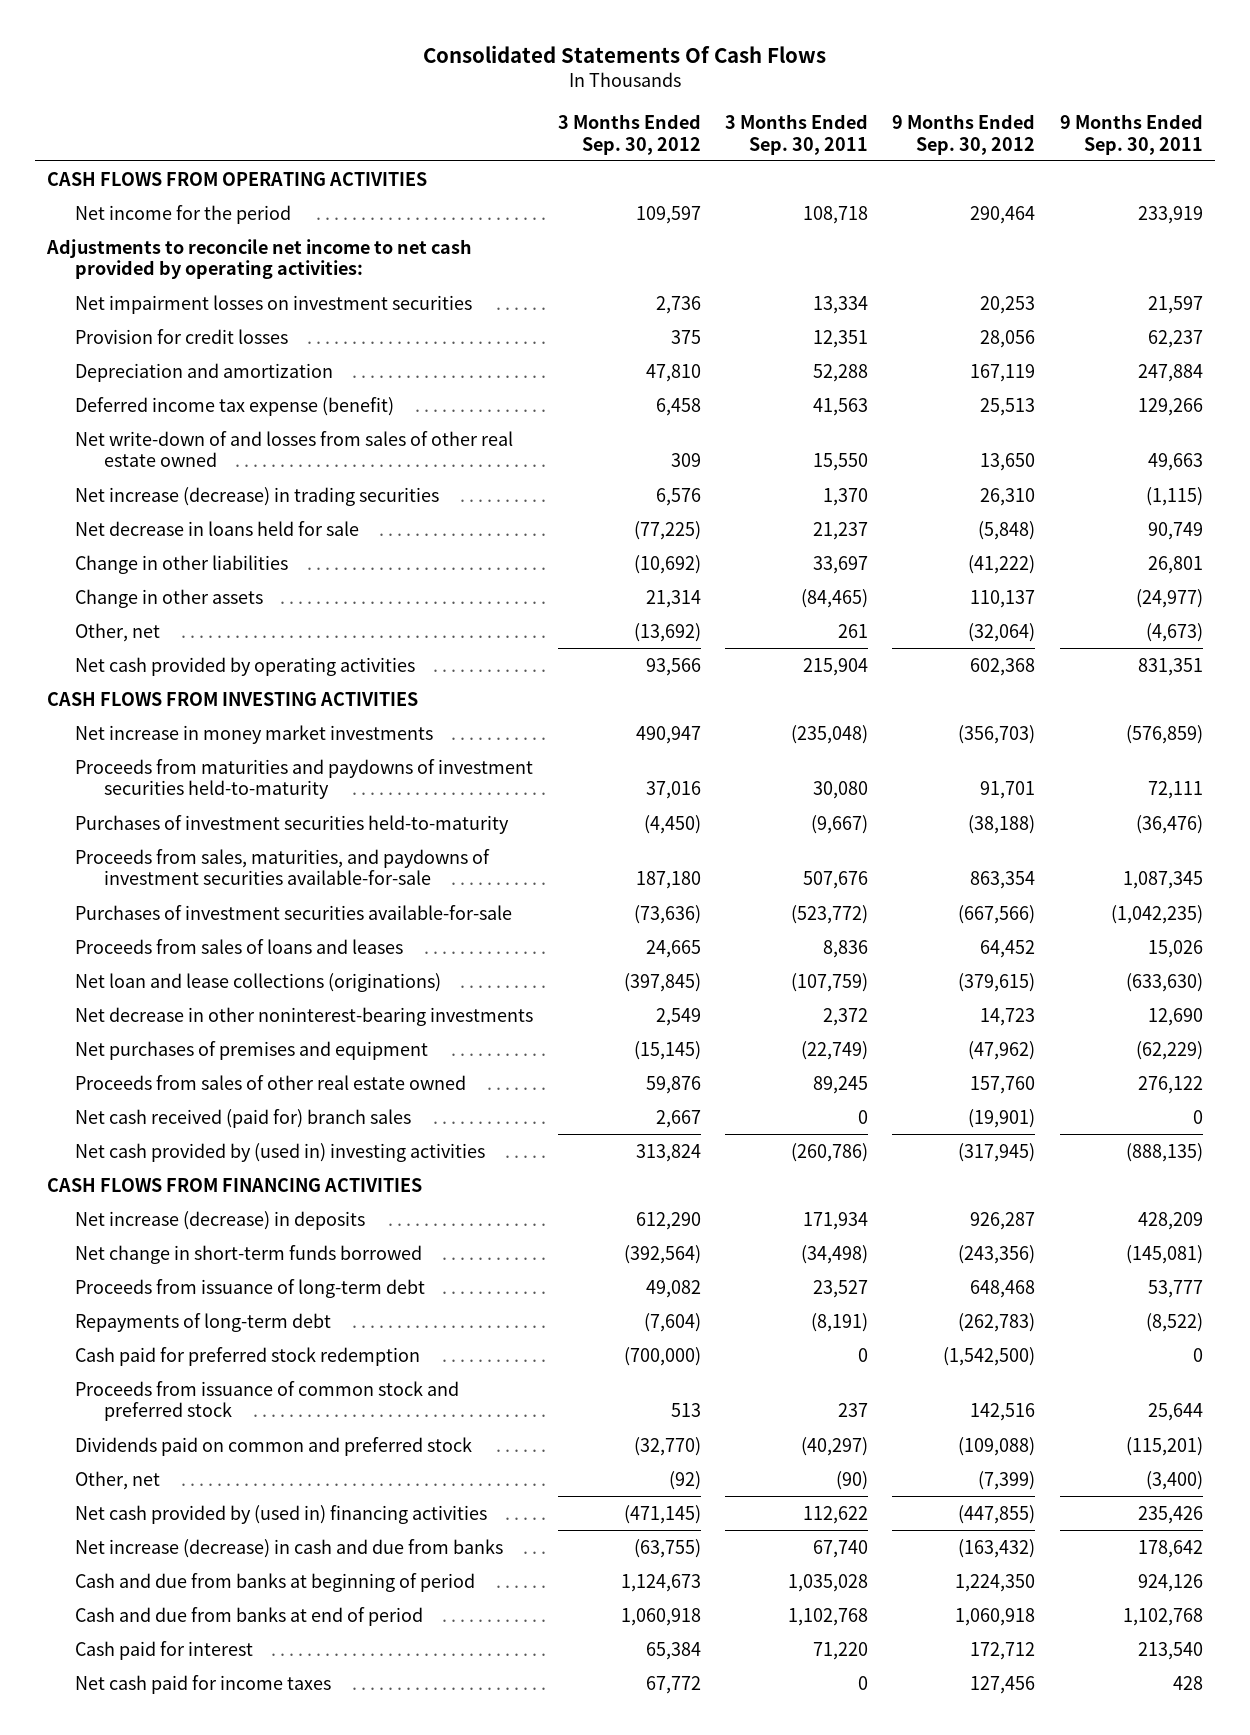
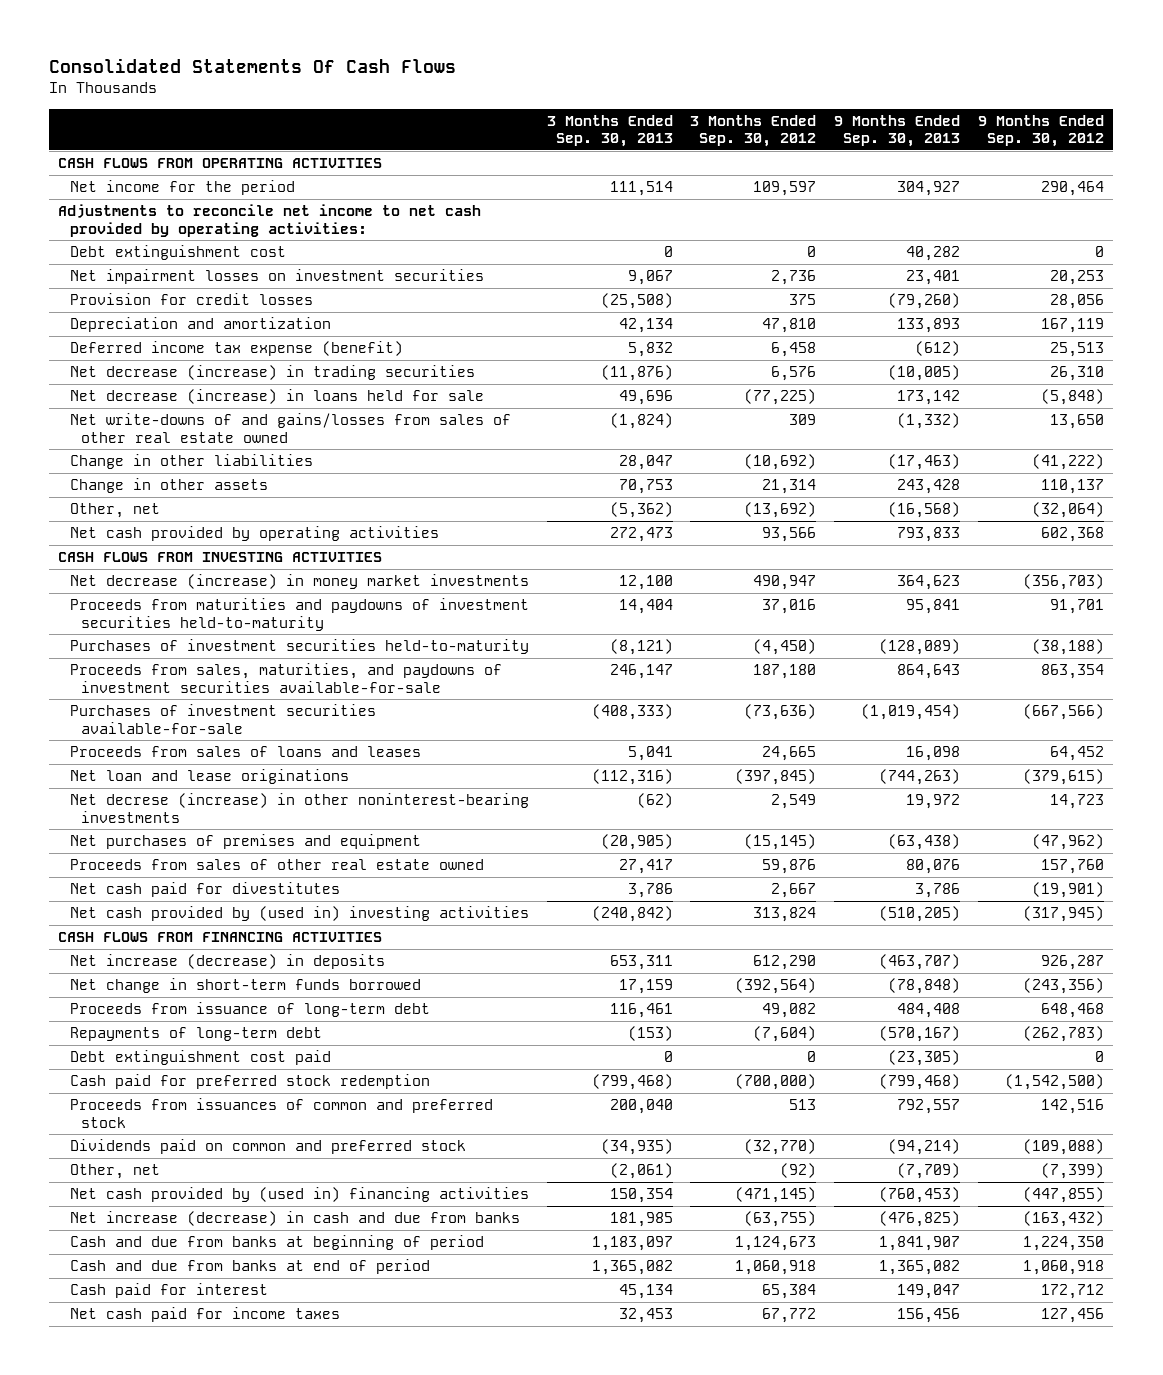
- | 3 Months Ended Sep. 30, 2012 | 3 Months Ended Sep. 30, 2011 | 9 Months Ended Sep. 30, 2012 | 9 Months Ended Sep. 30, 2011
+ | 3 Months Ended Sep. 30, 2013 | 3 Months Ended Sep. 30, 2012 | 9 Months Ended Sep. 30, 2013 | 9 Months Ended Sep. 30, 2012
+ Debt extinguishment cost | 0 | 0 | 40,282 | 0
- Net write-down of and losses from sales of other real estate owned | 309 | 15,550 | 13,650 | 49,663
- Net increase (decrease) in trading securities | 6,576 | 1,370 | 26,310 | (1,115)
- Net decrease in loans held for sale | (77,225) | 21,237 | (5,848) | 90,749
+ Net decrease (increase) in trading securities | (11,876) | 6,576 | (10,005) | 26,310
+ Net decrease (increase) in loans held for sale | 49,696 | (77,225) | 173,142 | (5,848)
+ Net write-downs of and gains/losses from sales of other real estate owned | (1,824) | 309 | (1,332) | 13,650
- Net increase in money market investments | 490,947 | (235,048) | (356,703) | (576,859)
+ Net decrease (increase) in money market investments | 12,100 | 490,947 | 364,623 | (356,703)
- Net loan and lease collections (originations) | (397,845) | (107,759) | (379,615) | (633,630)
- Net decrease in other noninterest-bearing investments | 2,549 | 2,372 | 14,723 | 12,690
+ Net loan and lease originations | (112,316) | (397,845) | (744,263) | (379,615)
+ Net decrese (increase) in other noninterest-bearing investments | (62) | 2,549 | 19,972 | 14,723
- Net cash received (paid for) branch sales | 2,667 | 0 | (19,901) | 0
+ Net cash paid for divestitutes | 3,786 | 2,667 | 3,786 | (19,901)
+ Debt extinguishment cost paid | 0 | 0 | (23,305) | 0
- Proceeds from issuance of common stock and preferred stock | 513 | 237 | 142,516 | 25,644
+ Proceeds from issuances of common and preferred stock | 200,040 | 513 | 792,557 | 142,516

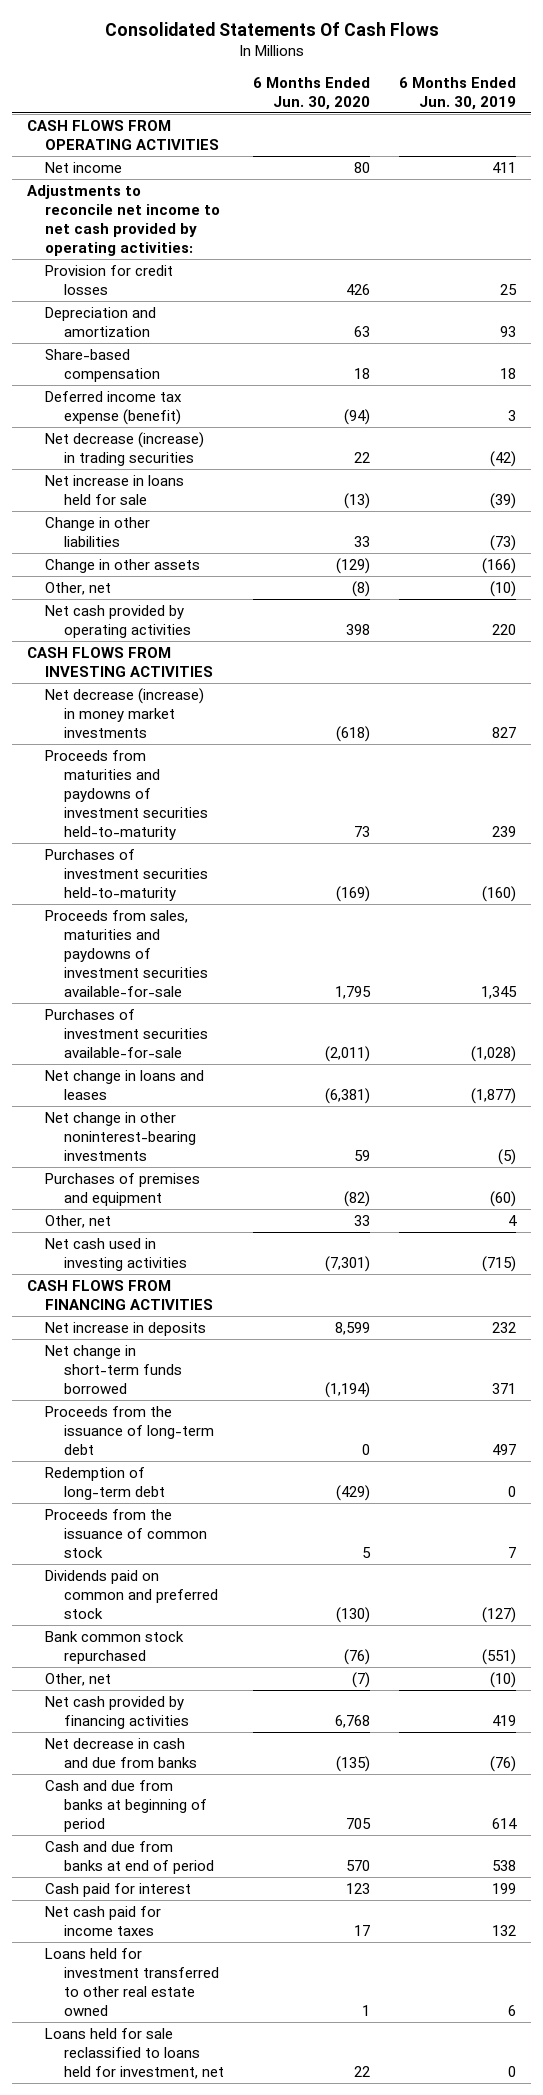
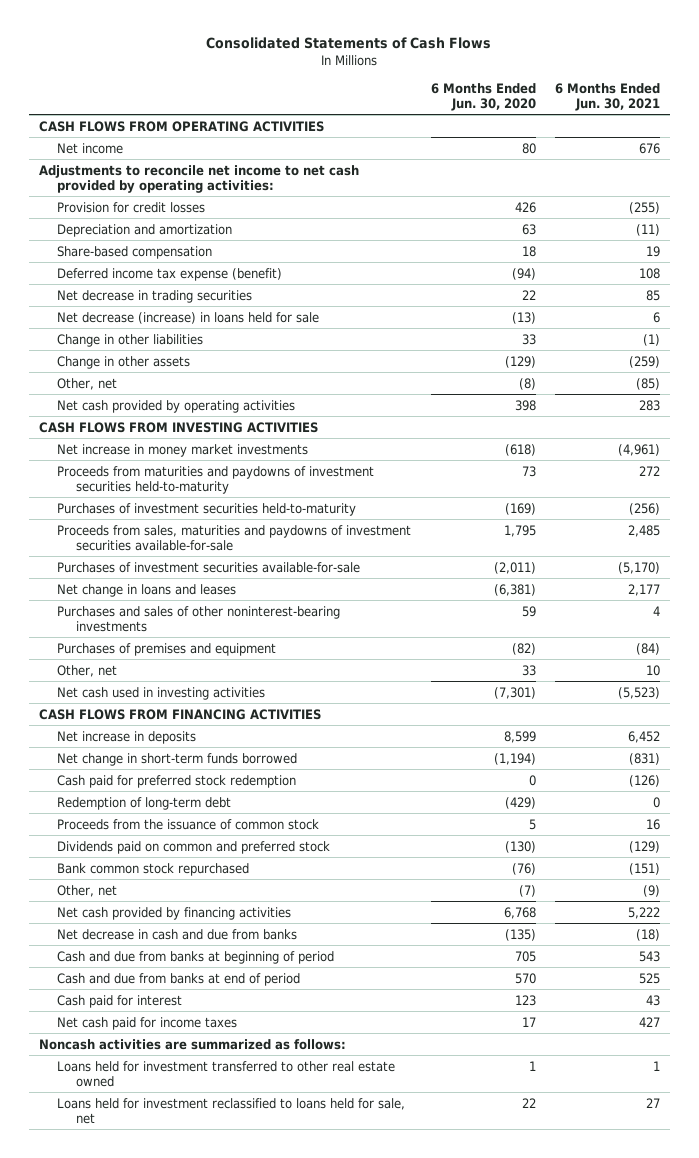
- Consolidated Statements Of Cash Flows
+ Consolidated Statements of Cash Flows
- | 6 Months Ended Jun. 30, 2020 | 6 Months Ended Jun. 30, 2019
+ | 6 Months Ended Jun. 30, 2020 | 6 Months Ended Jun. 30, 2021
- Net decrease (increase) in trading securities | 22 | (42)
- Net increase in loans held for sale | (13) | (39)
+ Net decrease in trading securities | 22 | 85
+ Net decrease (increase) in loans held for sale | (13) | 6
- Net decrease (increase) in money market investments | (618) | 827
+ Net increase in money market investments | (618) | (4,961)
- Net change in other noninterest-bearing investments | 59 | (5)
+ Purchases and sales of other noninterest-bearing investments | 59 | 4
- Proceeds from the issuance of long-term debt | 0 | 497
+ Cash paid for preferred stock redemption | 0 | (126)
+ Noncash activities are summarized as follows:
- Loans held for sale reclassified to loans held for investment, net | 22 | 0
+ Loans held for investment reclassified to loans held for sale, net | 22 | 27

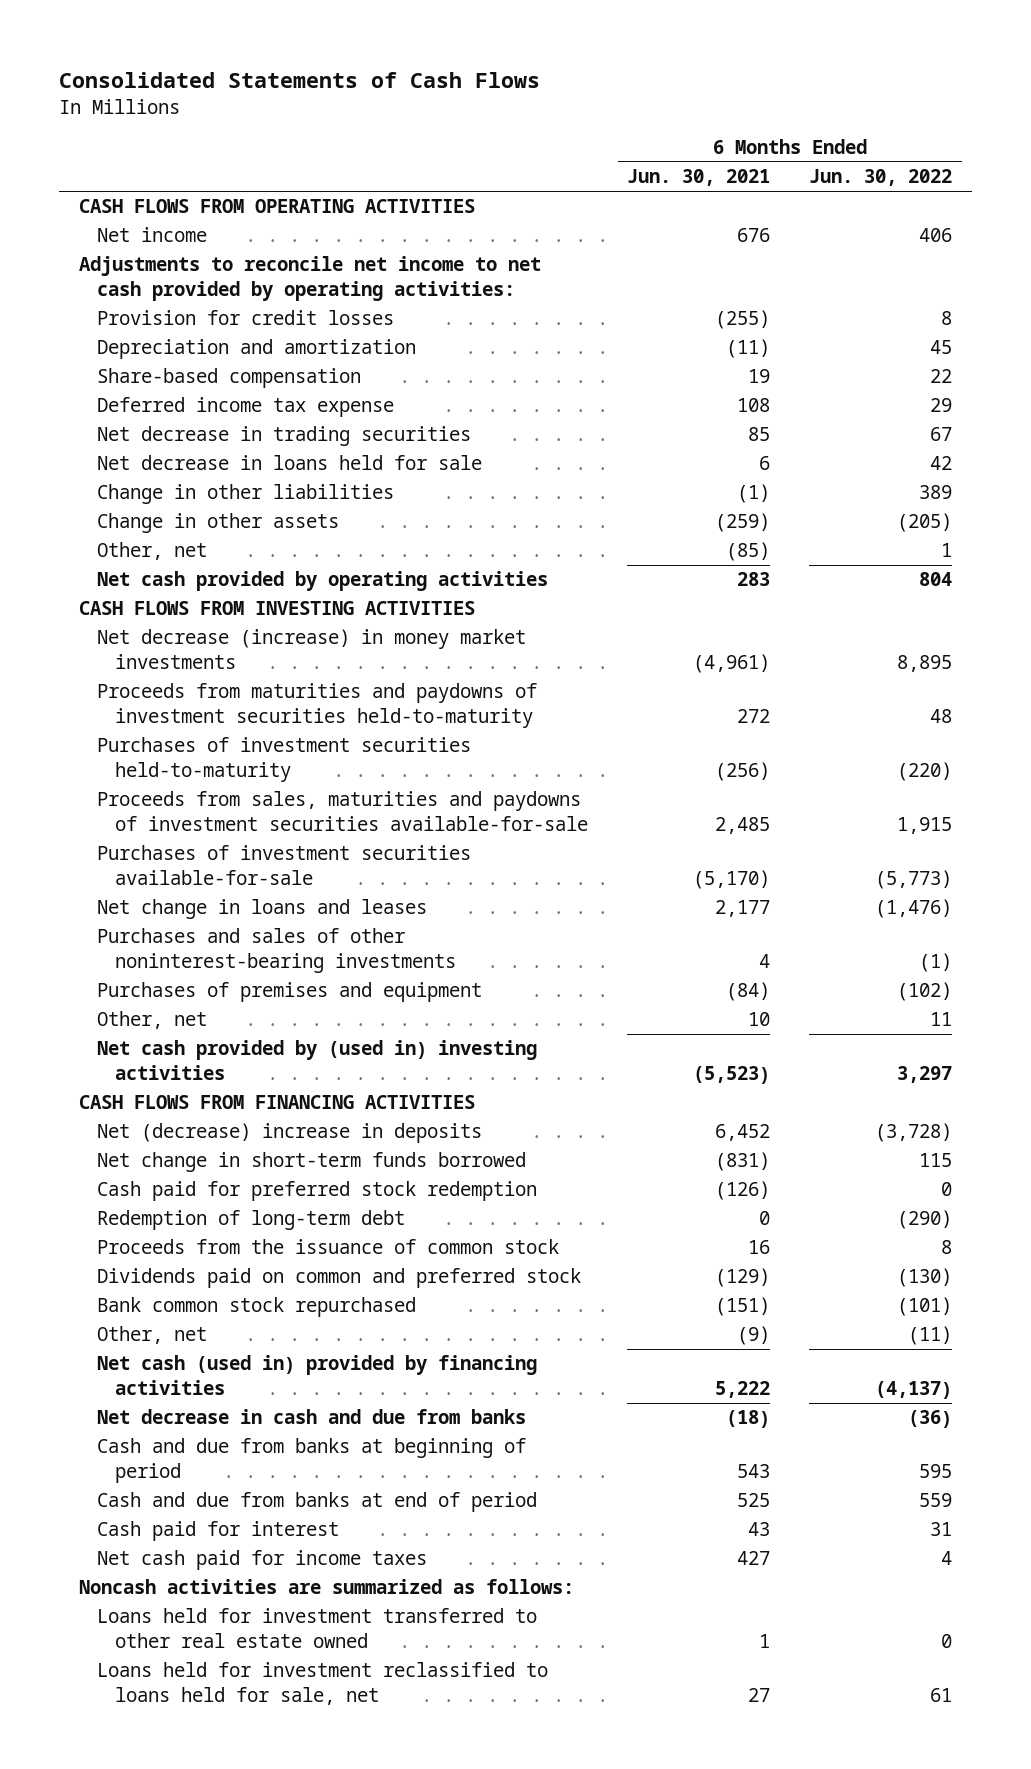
- | 6 Months Ended Jun. 30, 2020 | 6 Months Ended Jun. 30, 2021
+ | 6 Months Ended Jun. 30, 2021 | 6 Months Ended Jun. 30, 2022
- Deferred income tax expense (benefit) | (94) | 108
+ Deferred income tax expense | 108 | 29
- Net decrease (increase) in loans held for sale | (13) | 6
+ Net decrease in loans held for sale | 6 | 42
- Net increase in money market investments | (618) | (4,961)
+ Net decrease (increase) in money market investments | (4,961) | 8,895
- Net cash used in investing activities | (7,301) | (5,523)
+ Net cash provided by (used in) investing activities | (5,523) | 3,297
- Net increase in deposits | 8,599 | 6,452
+ Net (decrease) increase in deposits | 6,452 | (3,728)
- Net cash provided by financing activities | 6,768 | 5,222
+ Net cash (used in) provided by financing activities | 5,222 | (4,137)

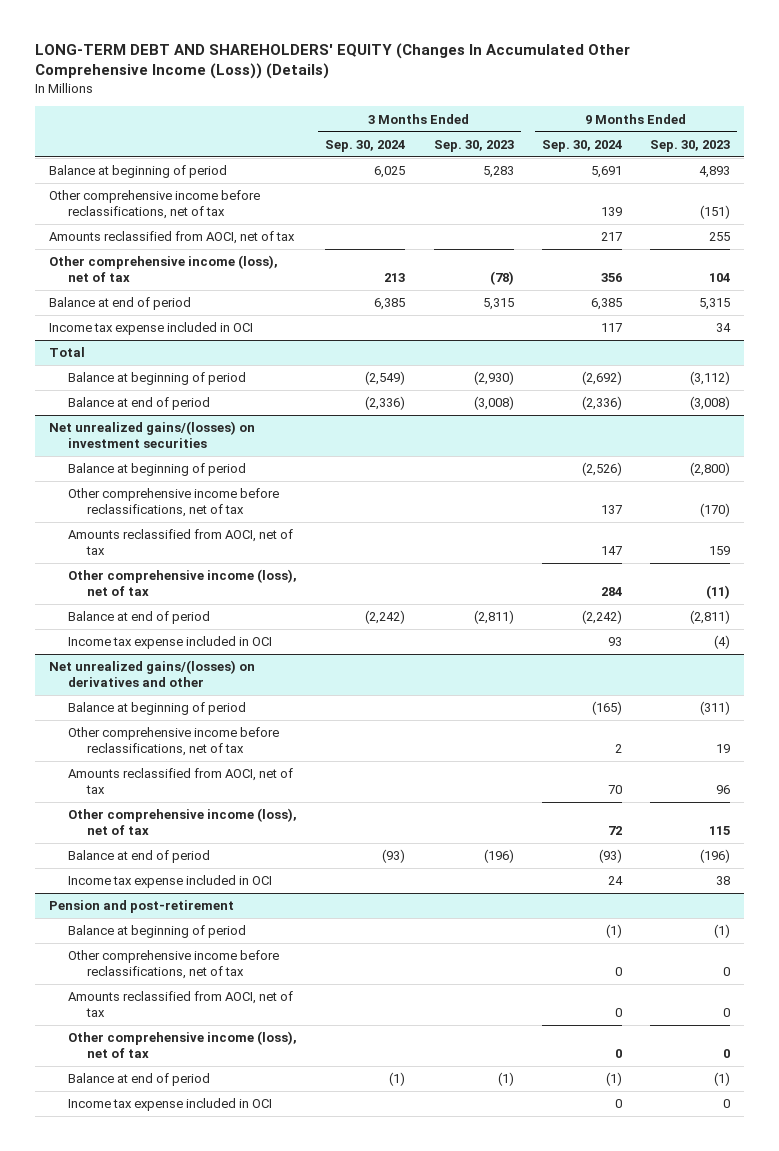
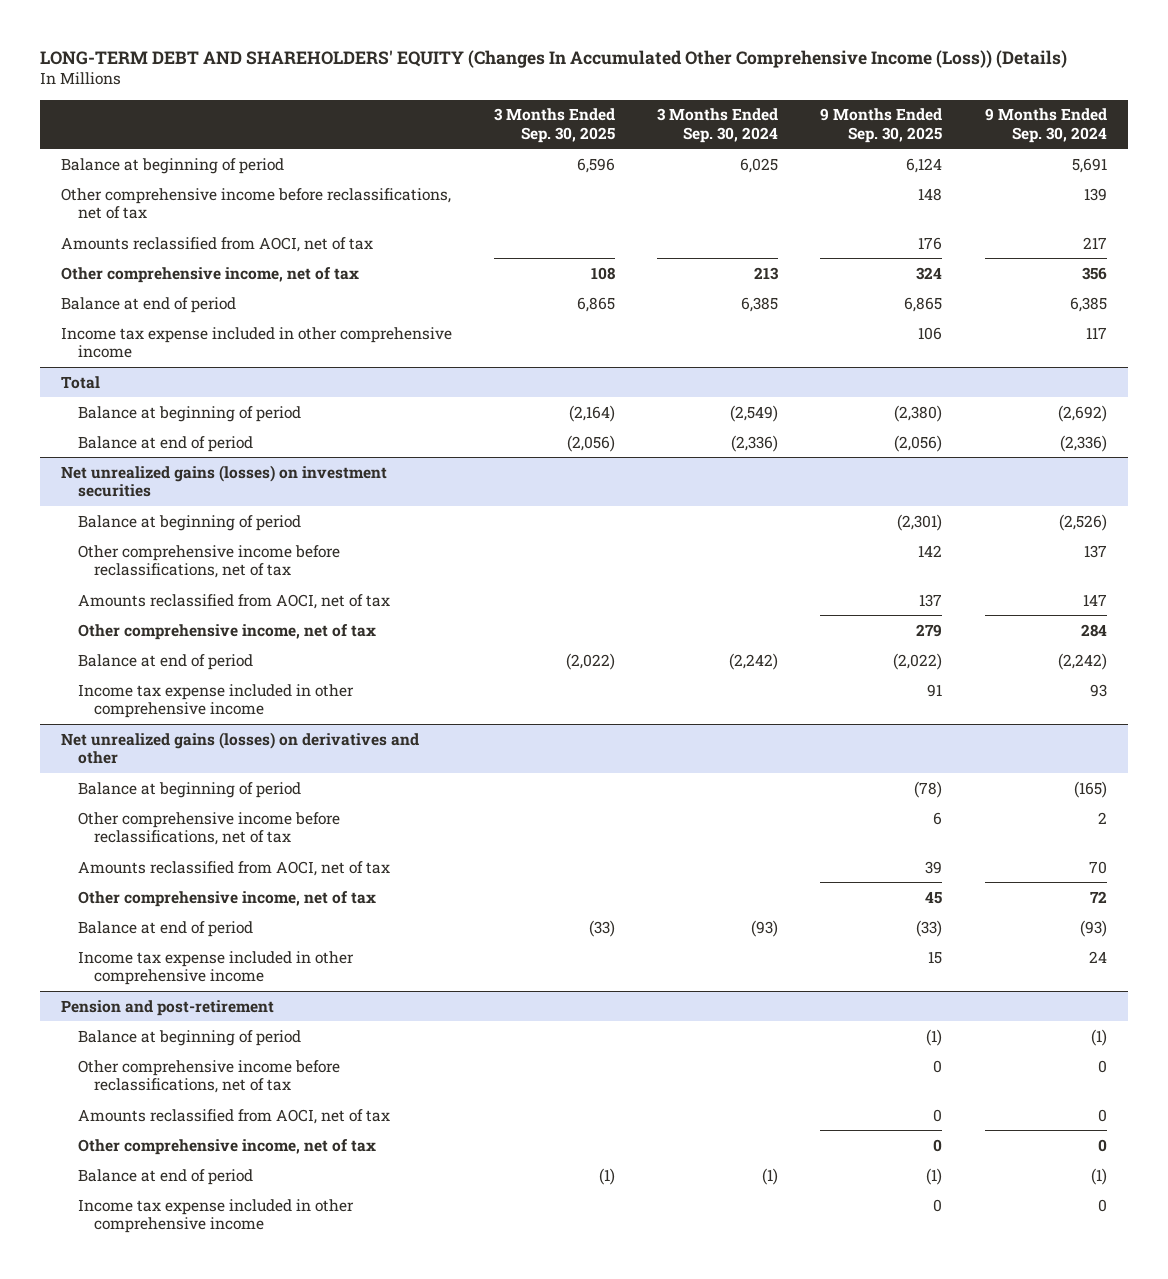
- | 3 Months Ended Sep. 30, 2024 | 3 Months Ended Sep. 30, 2023 | 9 Months Ended Sep. 30, 2024 | 9 Months Ended Sep. 30, 2023
+ | 3 Months Ended Sep. 30, 2025 | 3 Months Ended Sep. 30, 2024 | 9 Months Ended Sep. 30, 2025 | 9 Months Ended Sep. 30, 2024
- Other comprehensive income (loss), net of tax | 213 | (78) | 356 | 104
+ Other comprehensive income, net of tax | 108 | 213 | 324 | 356
- Income tax expense included in OCI | | | 117 | 34
+ Income tax expense included in other comprehensive income | | | 106 | 117
- Net unrealized gains/(losses) on investment securities
+ Net unrealized gains (losses) on investment securities
- Other comprehensive income (loss), net of tax | | | 284 | (11)
+ Other comprehensive income, net of tax | | | 279 | 284
- Income tax expense included in OCI | | | 93 | (4)
- Net unrealized gains/(losses) on derivatives and other
+ Income tax expense included in other comprehensive income | | | 91 | 93
+ Net unrealized gains (losses) on derivatives and other
- Other comprehensive income (loss), net of tax | | | 72 | 115
+ Other comprehensive income, net of tax | | | 45 | 72
- Income tax expense included in OCI | | | 24 | 38
+ Income tax expense included in other comprehensive income | | | 15 | 24
@ Pension and post-retirement
- Other comprehensive income (loss), net of tax | | | 0 | 0
+ Other comprehensive income, net of tax | | | 0 | 0
- Income tax expense included in OCI | | | 0 | 0
+ Income tax expense included in other comprehensive income | | | 0 | 0

